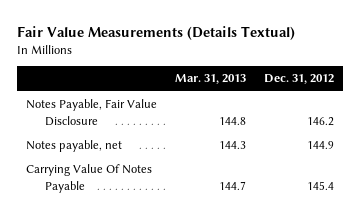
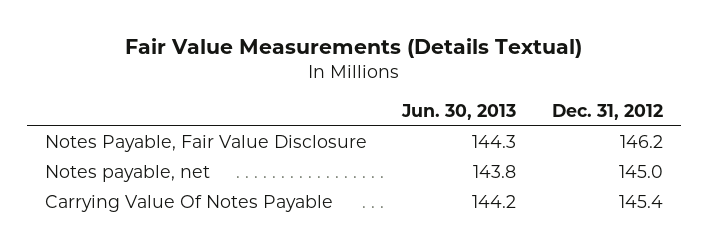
- | Mar. 31, 2013 | Dec. 31, 2012
+ | Jun. 30, 2013 | Dec. 31, 2012
- Notes payable, net | 144.3 | 144.9
+ Notes payable, net | 143.8 | 145.0

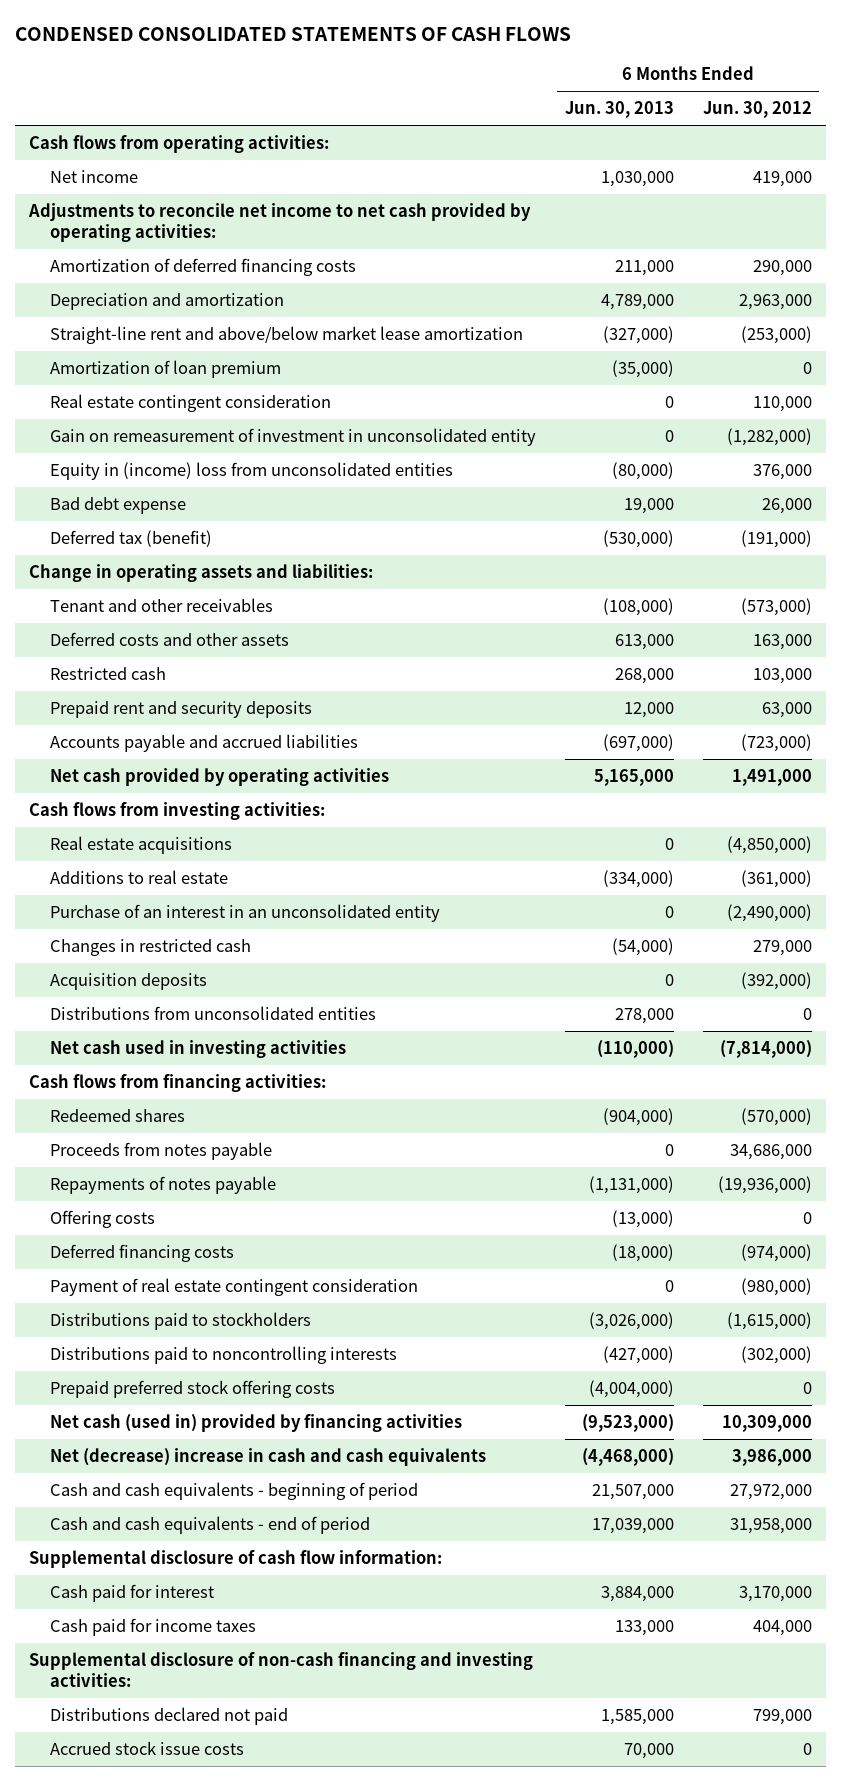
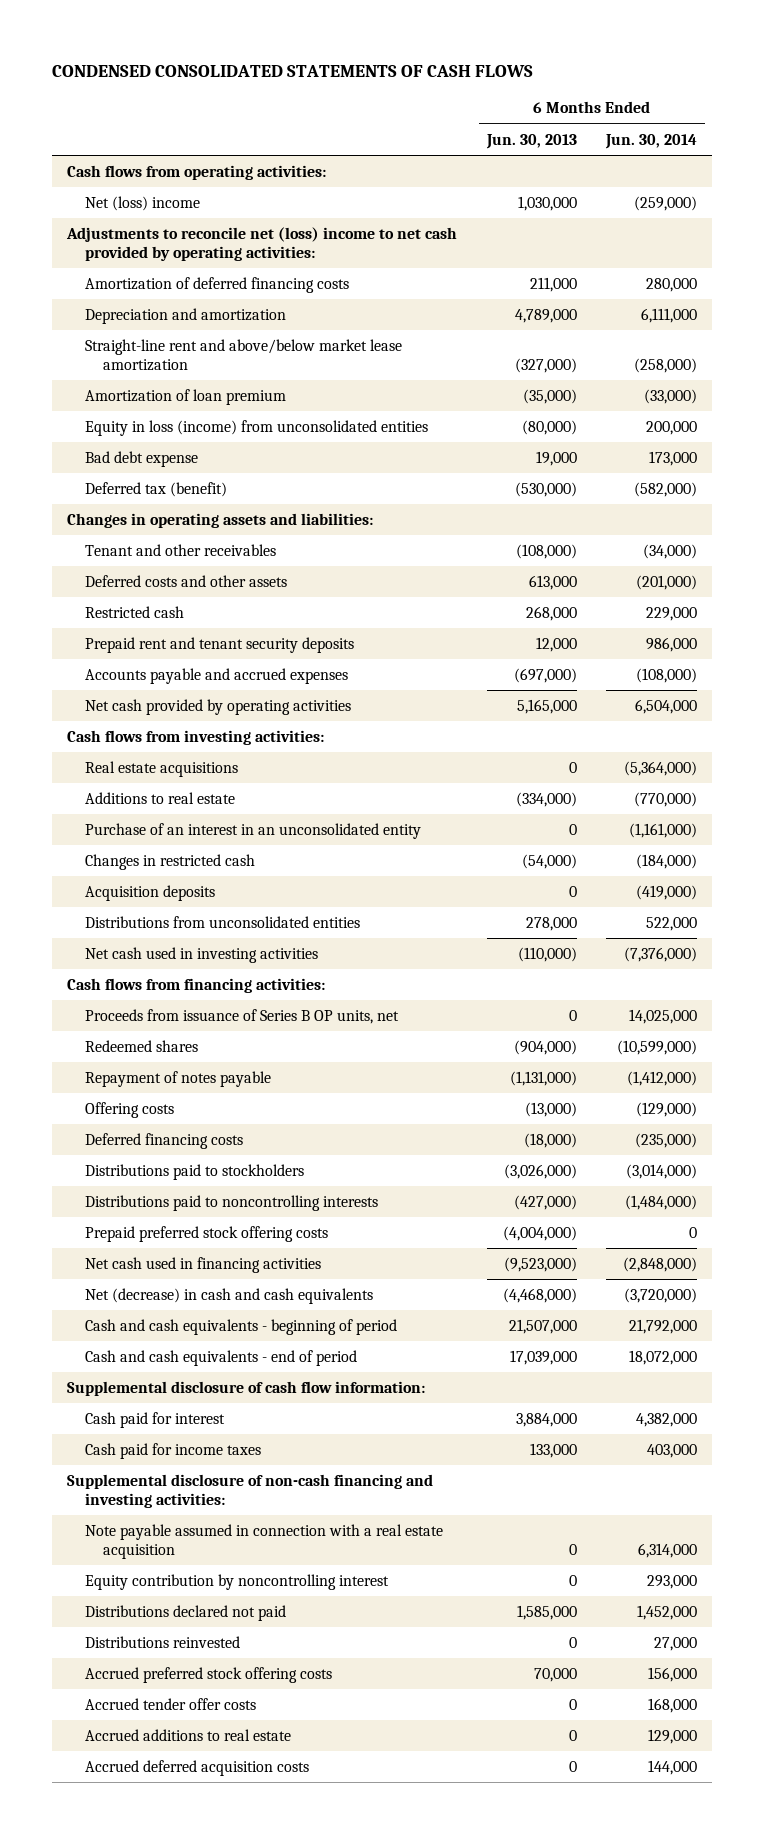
- | 6 Months Ended Jun. 30, 2013 | 6 Months Ended Jun. 30, 2012
+ | 6 Months Ended Jun. 30, 2013 | 6 Months Ended Jun. 30, 2014
- Net income | 1,030,000 | 419,000
- Adjustments to reconcile net income to net cash provided by operating activities:
+ Net (loss) income | 1,030,000 | (259,000)
+ Adjustments to reconcile net (loss) income to net cash provided by operating activities:
- Real estate contingent consideration | 0 | 110,000
- Gain on remeasurement of investment in unconsolidated entity | 0 | (1,282,000)
- Equity in (income) loss from unconsolidated entities | (80,000) | 376,000
+ Equity in loss (income) from unconsolidated entities | (80,000) | 200,000
- Change in operating assets and liabilities:
+ Changes in operating assets and liabilities:
- Prepaid rent and security deposits | 12,000 | 63,000
- Accounts payable and accrued liabilities | (697,000) | (723,000)
+ Prepaid rent and tenant security deposits | 12,000 | 986,000
+ Accounts payable and accrued expenses | (697,000) | (108,000)
+ Proceeds from issuance of Series B OP units, net | 0 | 14,025,000
- Proceeds from notes payable | 0 | 34,686,000
- Repayments of notes payable | (1,131,000) | (19,936,000)
+ Repayment of notes payable | (1,131,000) | (1,412,000)
- Payment of real estate contingent consideration | 0 | (980,000)
- Net cash (used in) provided by financing activities | (9,523,000) | 10,309,000
- Net (decrease) increase in cash and cash equivalents | (4,468,000) | 3,986,000
+ Net cash used in financing activities | (9,523,000) | (2,848,000)
+ Net (decrease) in cash and cash equivalents | (4,468,000) | (3,720,000)
+ Note payable assumed in connection with a real estate acquisition | 0 | 6,314,000
+ Equity contribution by noncontrolling interest | 0 | 293,000
- Accrued stock issue costs | 70,000 | 0
+ Distributions reinvested | 0 | 27,000
+ Accrued preferred stock offering costs | 70,000 | 156,000
+ Accrued tender offer costs | 0 | 168,000
+ Accrued additions to real estate | 0 | 129,000
+ Accrued deferred acquisition costs | 0 | 144,000

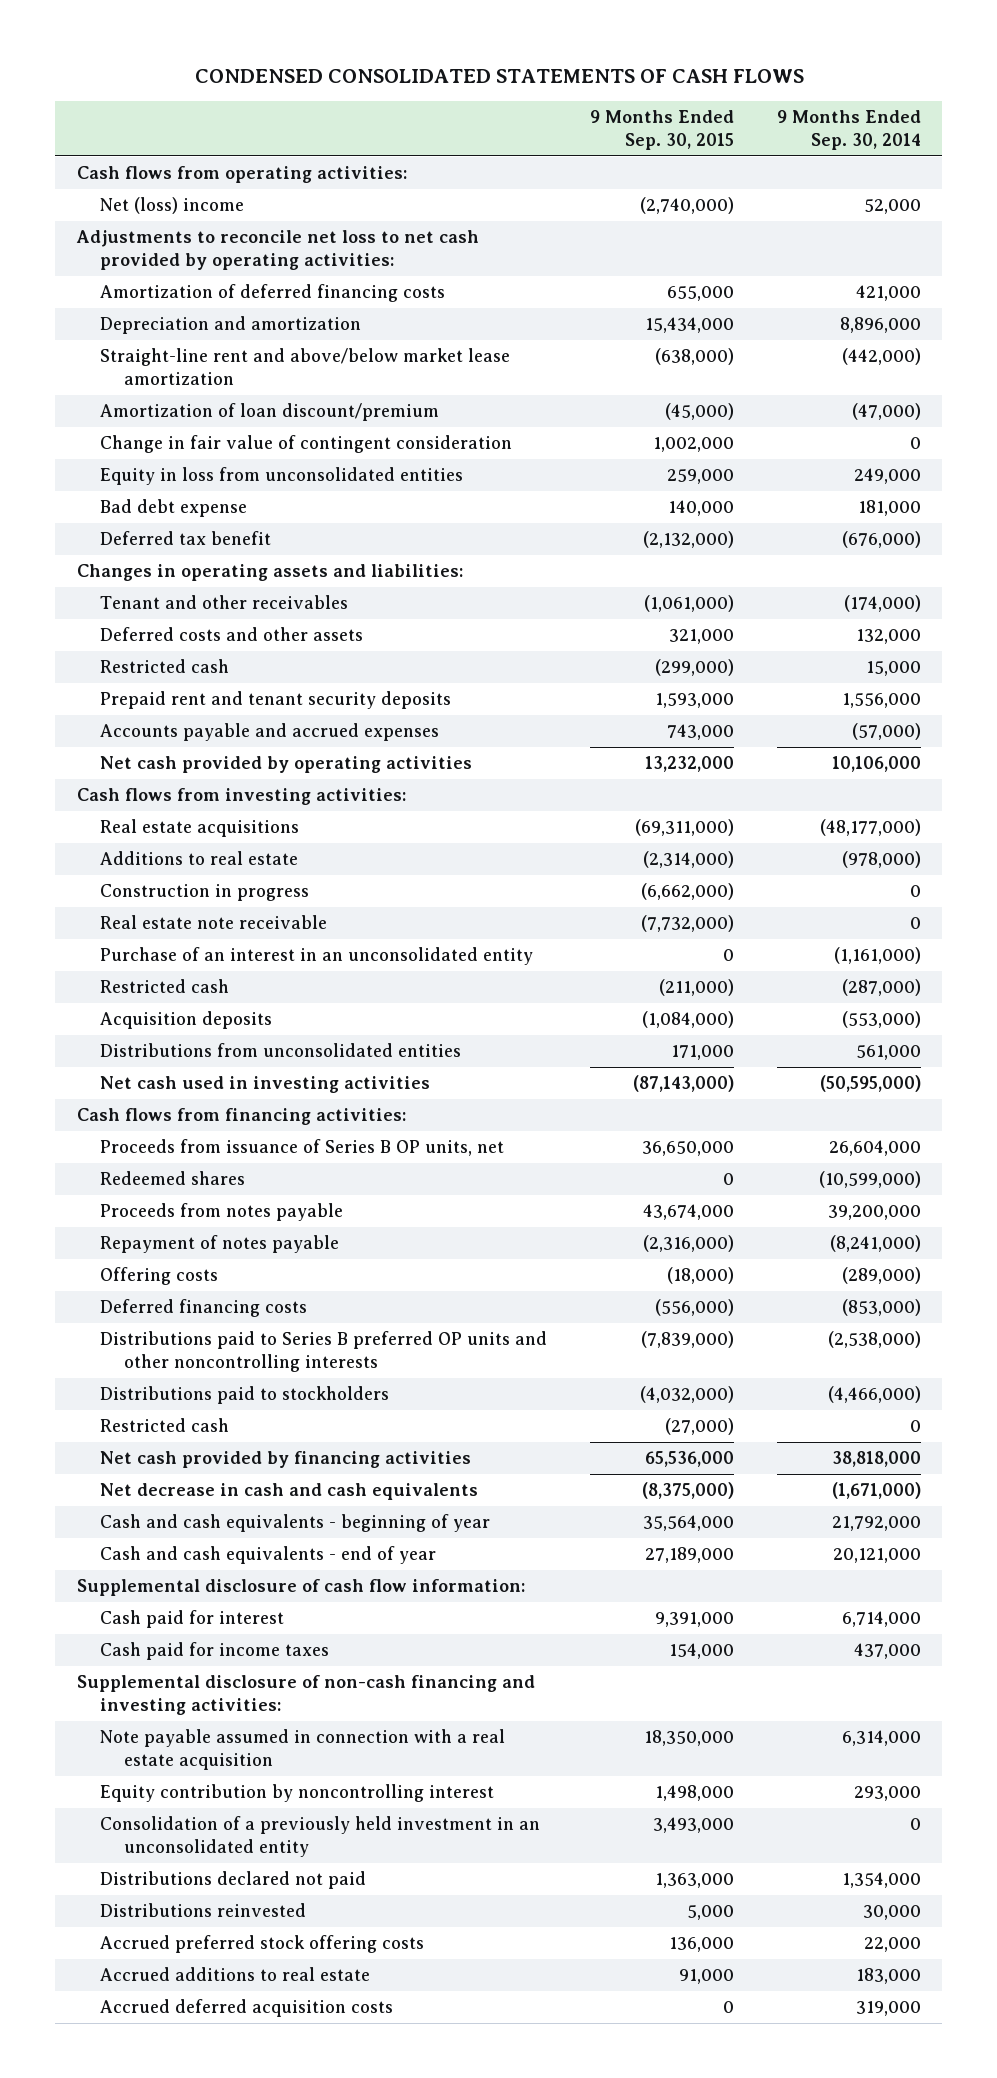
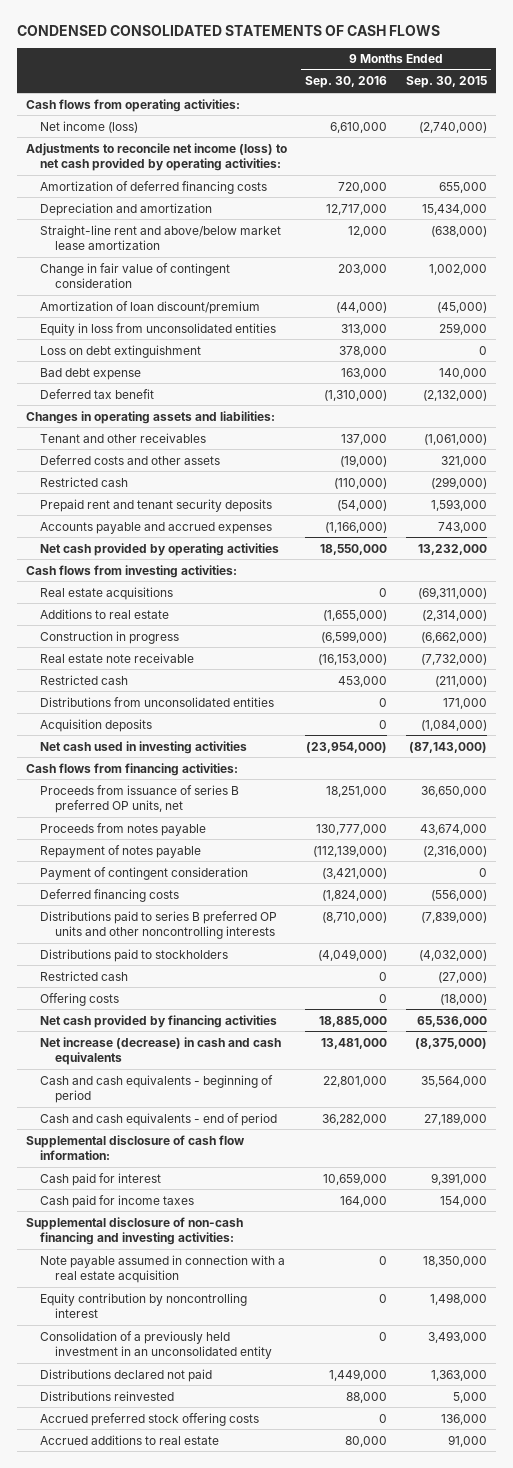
- | 9 Months Ended Sep. 30, 2015 | 9 Months Ended Sep. 30, 2014
+ | 9 Months Ended Sep. 30, 2016 | 9 Months Ended Sep. 30, 2015
- Net (loss) income | (2,740,000) | 52,000
- Adjustments to reconcile net loss to net cash provided by operating activities:
+ Net income (loss) | 6,610,000 | (2,740,000)
+ Adjustments to reconcile net income (loss) to net cash provided by operating activities:
moved down: Amortization of loan discount/premium | (44,000) | (45,000)
+ Loss on debt extinguishment | 378,000 | 0
- Purchase of an interest in an unconsolidated entity | 0 | (1,161,000)
moved down: Acquisition deposits | 0 | (1,084,000)
- Proceeds from issuance of Series B OP units, net | 36,650,000 | 26,604,000
- Redeemed shares | 0 | (10,599,000)
+ Proceeds from issuance of series B preferred OP units, net | 18,251,000 | 36,650,000
+ Payment of contingent consideration | (3,421,000) | 0
- Distributions paid to Series B preferred OP units and other noncontrolling interests | (7,839,000) | (2,538,000)
+ Distributions paid to series B preferred OP units and other noncontrolling interests | (8,710,000) | (7,839,000)
moved down: Offering costs | 0 | (18,000)
- Net decrease in cash and cash equivalents | (8,375,000) | (1,671,000)
- Cash and cash equivalents - beginning of year | 35,564,000 | 21,792,000
- Cash and cash equivalents - end of year | 27,189,000 | 20,121,000
+ Net increase (decrease) in cash and cash equivalents | 13,481,000 | (8,375,000)
+ Cash and cash equivalents - beginning of period | 22,801,000 | 35,564,000
+ Cash and cash equivalents - end of period | 36,282,000 | 27,189,000
- Accrued deferred acquisition costs | 0 | 319,000

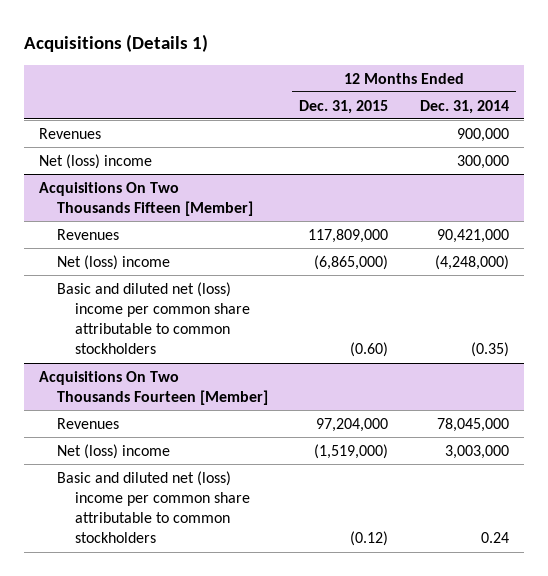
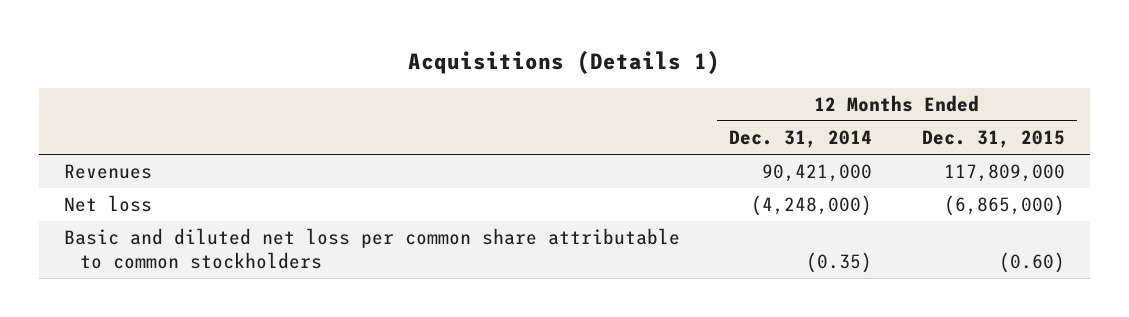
- | 12 Months Ended Dec. 31, 2015 | 12 Months Ended Dec. 31, 2014
+ | 12 Months Ended Dec. 31, 2014 | 12 Months Ended Dec. 31, 2015
- Revenues | | 900,000
- Net (loss) income | | 300,000
- Acquisitions On Two Thousands Fifteen [Member]
- Net (loss) income | (6,865,000) | (4,248,000)
- Basic and diluted net (loss) income per common share attributable to common stockholders | (0.60) | (0.35)
- Acquisitions On Two Thousands Fourteen [Member]
- Revenues | 97,204,000 | 78,045,000
- Net (loss) income | (1,519,000) | 3,003,000
- Basic and diluted net (loss) income per common share attributable to common stockholders | (0.12) | 0.24
+ Net loss | (4,248,000) | (6,865,000)
+ Basic and diluted net loss per common share attributable to common stockholders | (0.35) | (0.60)

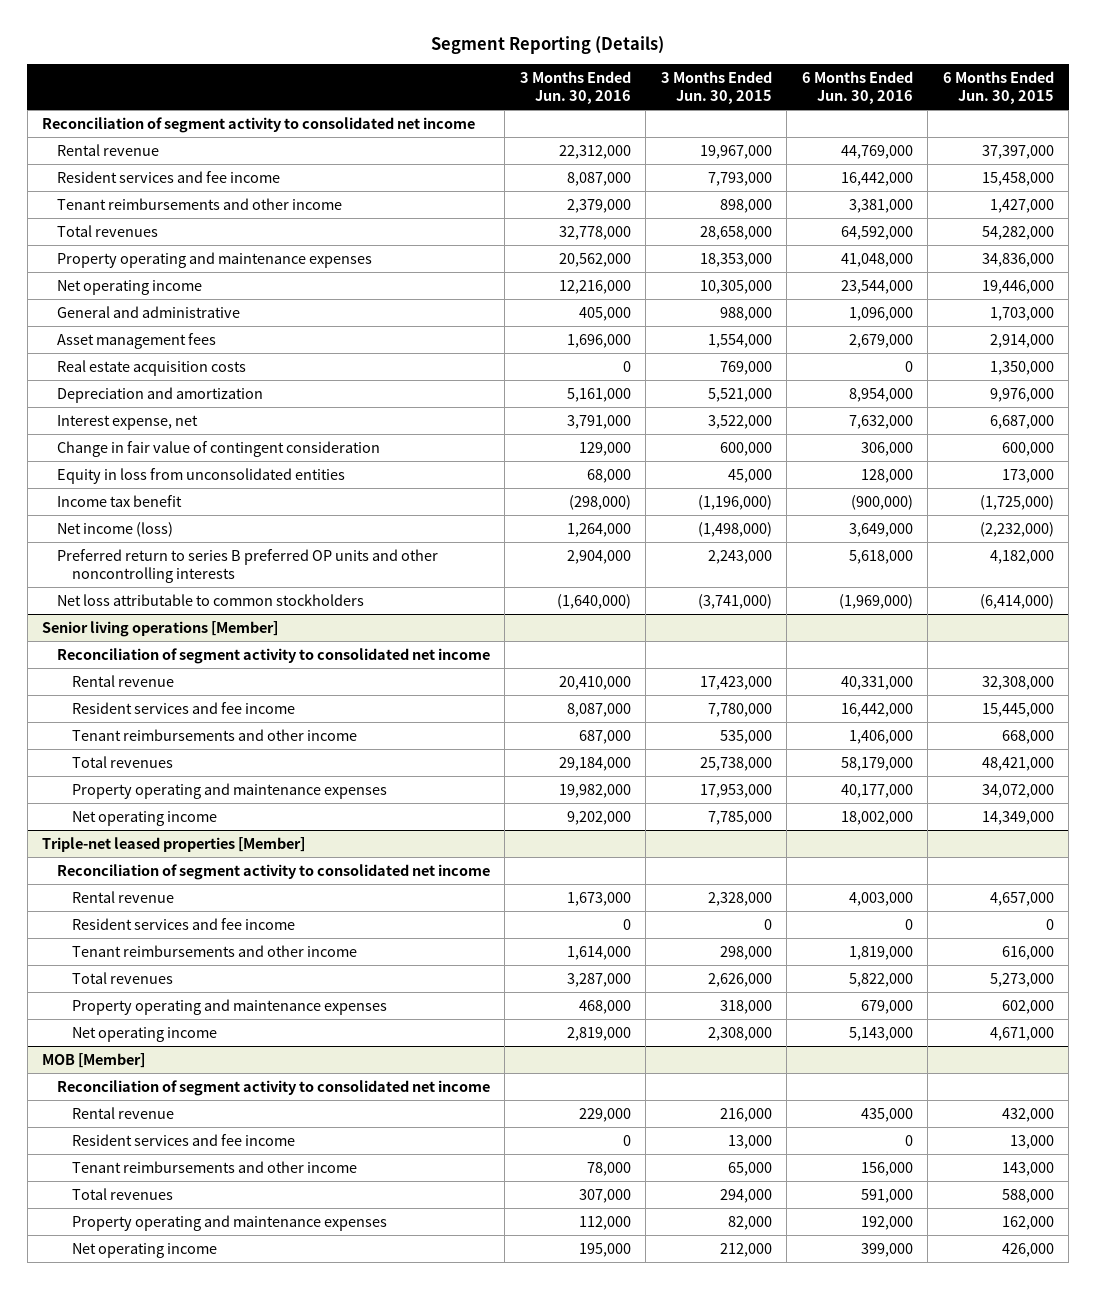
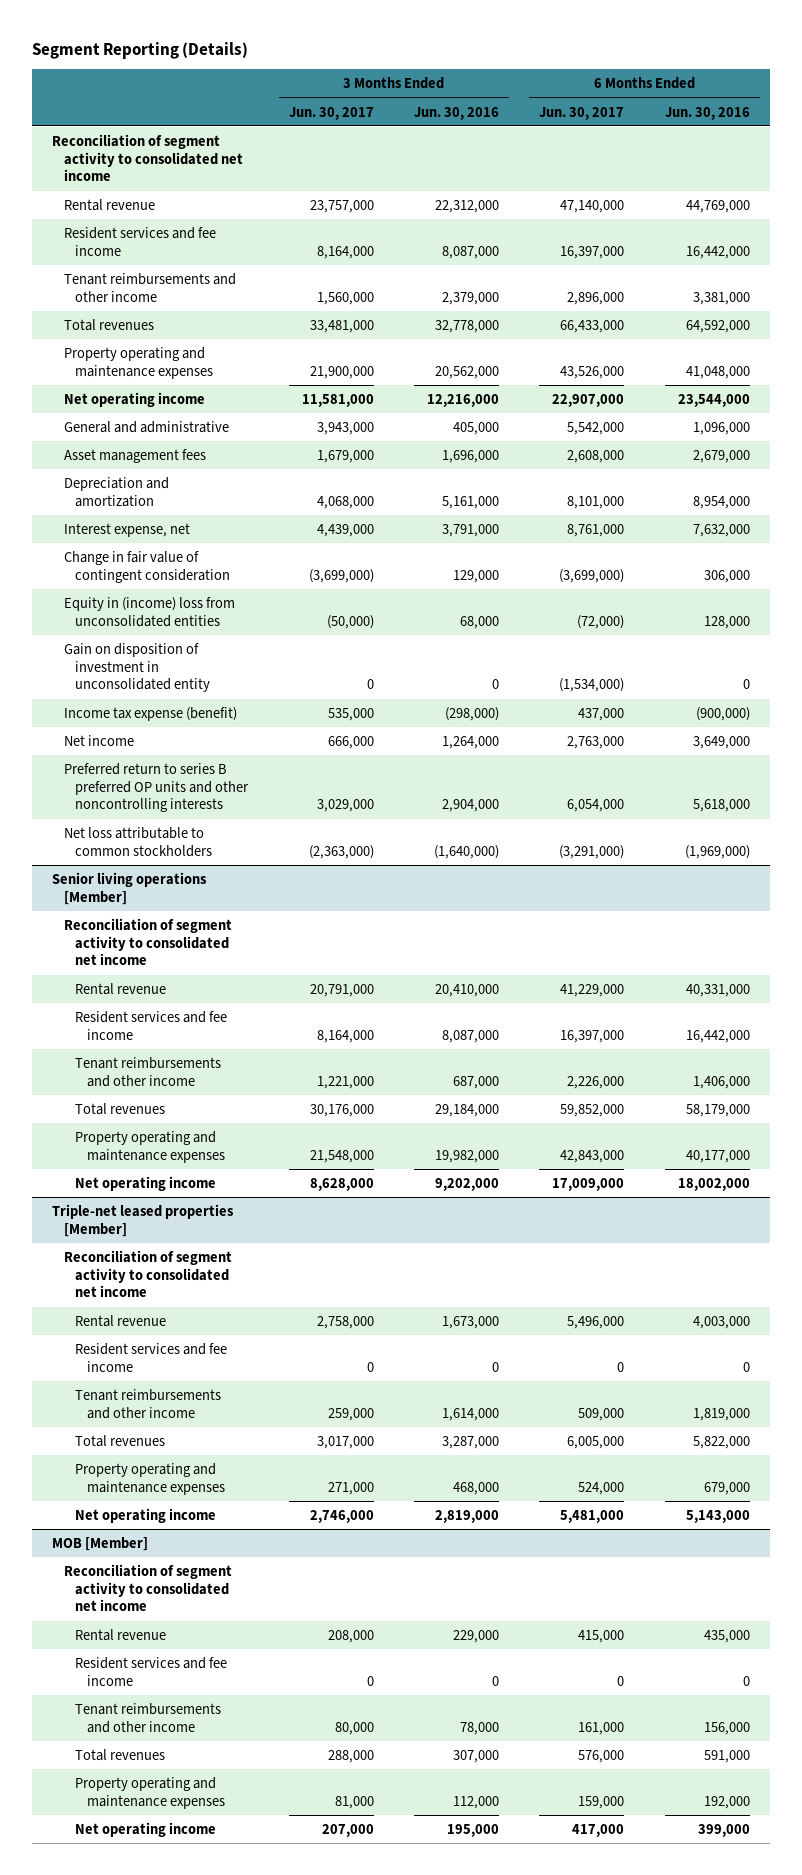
- | 3 Months Ended Jun. 30, 2016 | 3 Months Ended Jun. 30, 2015 | 6 Months Ended Jun. 30, 2016 | 6 Months Ended Jun. 30, 2015
+ | 3 Months Ended Jun. 30, 2017 | 3 Months Ended Jun. 30, 2016 | 6 Months Ended Jun. 30, 2017 | 6 Months Ended Jun. 30, 2016
- Real estate acquisition costs | 0 | 769,000 | 0 | 1,350,000
- Equity in loss from unconsolidated entities | 68,000 | 45,000 | 128,000 | 173,000
- Income tax benefit | (298,000) | (1,196,000) | (900,000) | (1,725,000)
- Net income (loss) | 1,264,000 | (1,498,000) | 3,649,000 | (2,232,000)
+ Equity in (income) loss from unconsolidated entities | (50,000) | 68,000 | (72,000) | 128,000
+ Gain on disposition of investment in unconsolidated entity | 0 | 0 | (1,534,000) | 0
+ Income tax expense (benefit) | 535,000 | (298,000) | 437,000 | (900,000)
+ Net income | 666,000 | 1,264,000 | 2,763,000 | 3,649,000

